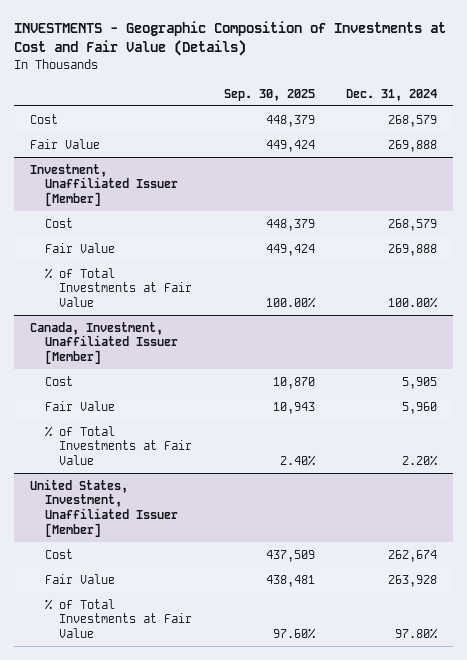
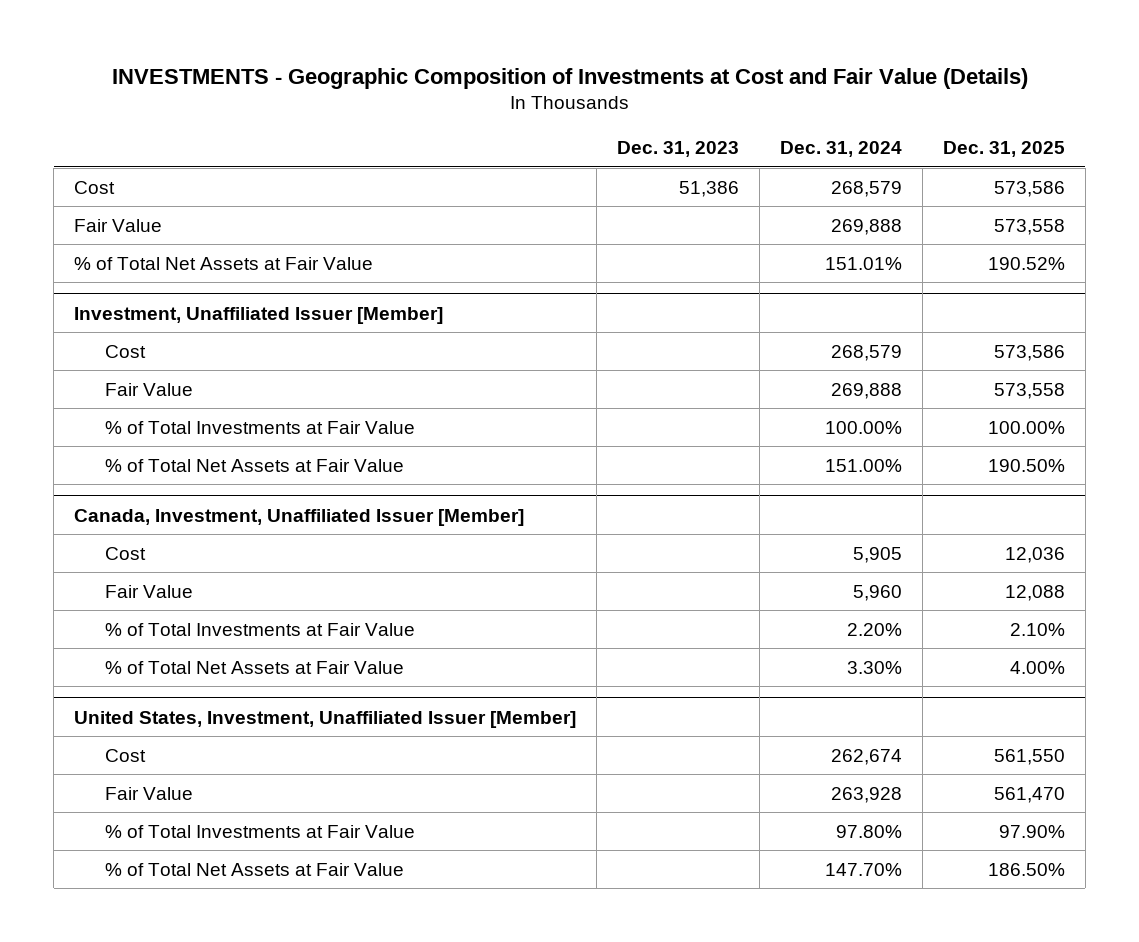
- | Sep. 30, 2025 | Dec. 31, 2024
+ | Dec. 31, 2023 | Dec. 31, 2024 | Dec. 31, 2025
+ % of Total Net Assets at Fair Value | | 151.01% | 190.52%
@ Investment, Unaffiliated Issuer [Member]
+ % of Total Net Assets at Fair Value | | 151.00% | 190.50%
@ Canada, Investment, Unaffiliated Issuer [Member]
+ % of Total Net Assets at Fair Value | | 3.30% | 4.00%
@ United States, Investment, Unaffiliated Issuer [Member]
+ % of Total Net Assets at Fair Value | | 147.70% | 186.50%

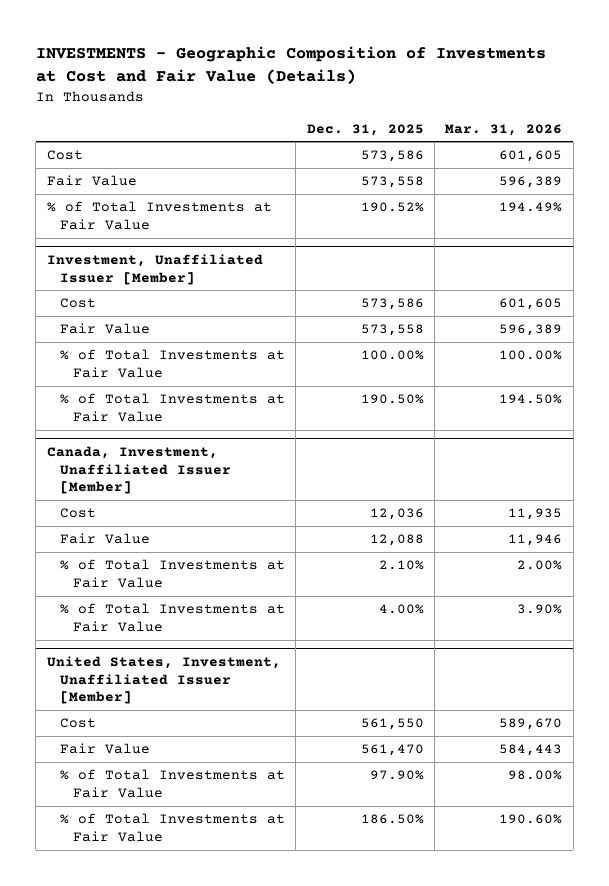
- | Dec. 31, 2023 | Dec. 31, 2024 | Dec. 31, 2025
+ | Dec. 31, 2025 | Mar. 31, 2026
- % of Total Net Assets at Fair Value | | 151.01% | 190.52%
+ % of Total Investments at Fair Value | 190.52% | 194.49%
@ Investment, Unaffiliated Issuer [Member]
- % of Total Net Assets at Fair Value | | 151.00% | 190.50%
+ % of Total Investments at Fair Value | 190.50% | 194.50%
@ Canada, Investment, Unaffiliated Issuer [Member]
- % of Total Net Assets at Fair Value | | 3.30% | 4.00%
+ % of Total Investments at Fair Value | 4.00% | 3.90%
@ United States, Investment, Unaffiliated Issuer [Member]
- % of Total Net Assets at Fair Value | | 147.70% | 186.50%
+ % of Total Investments at Fair Value | 186.50% | 190.60%

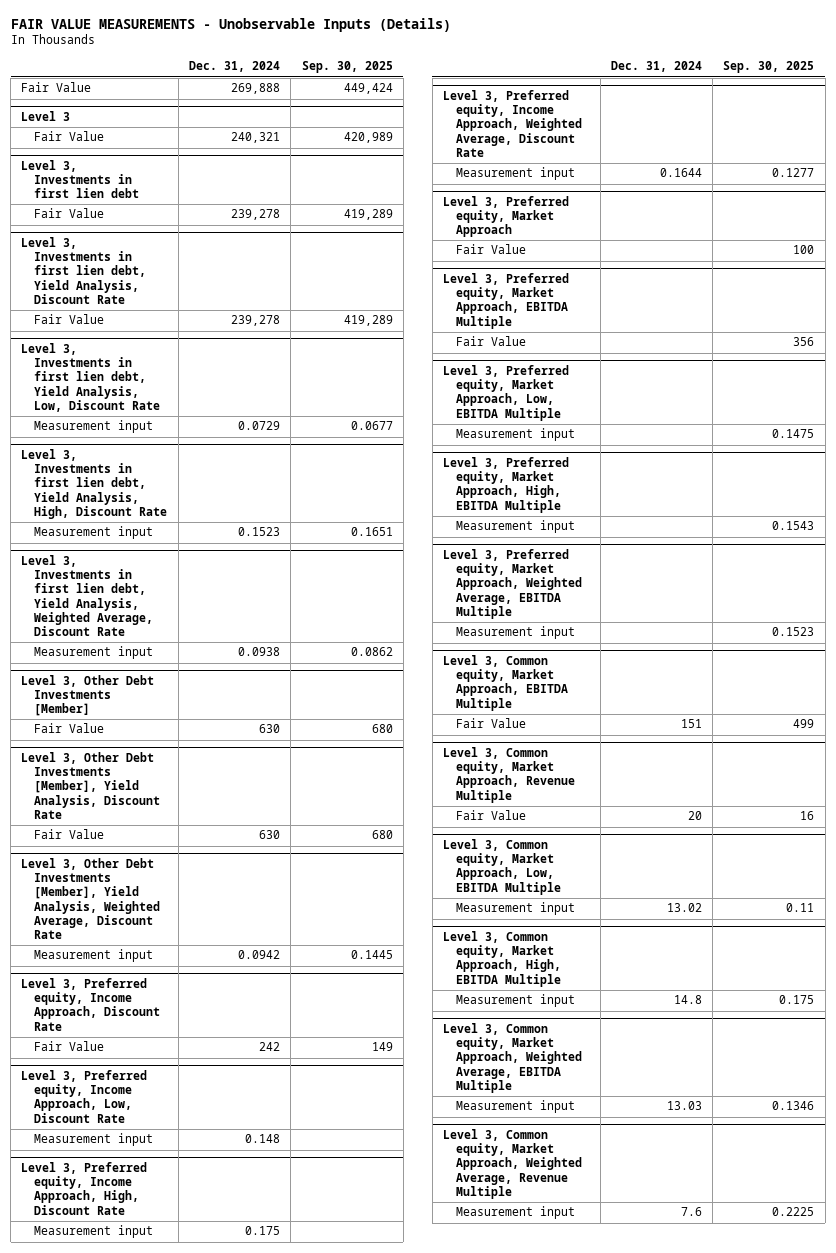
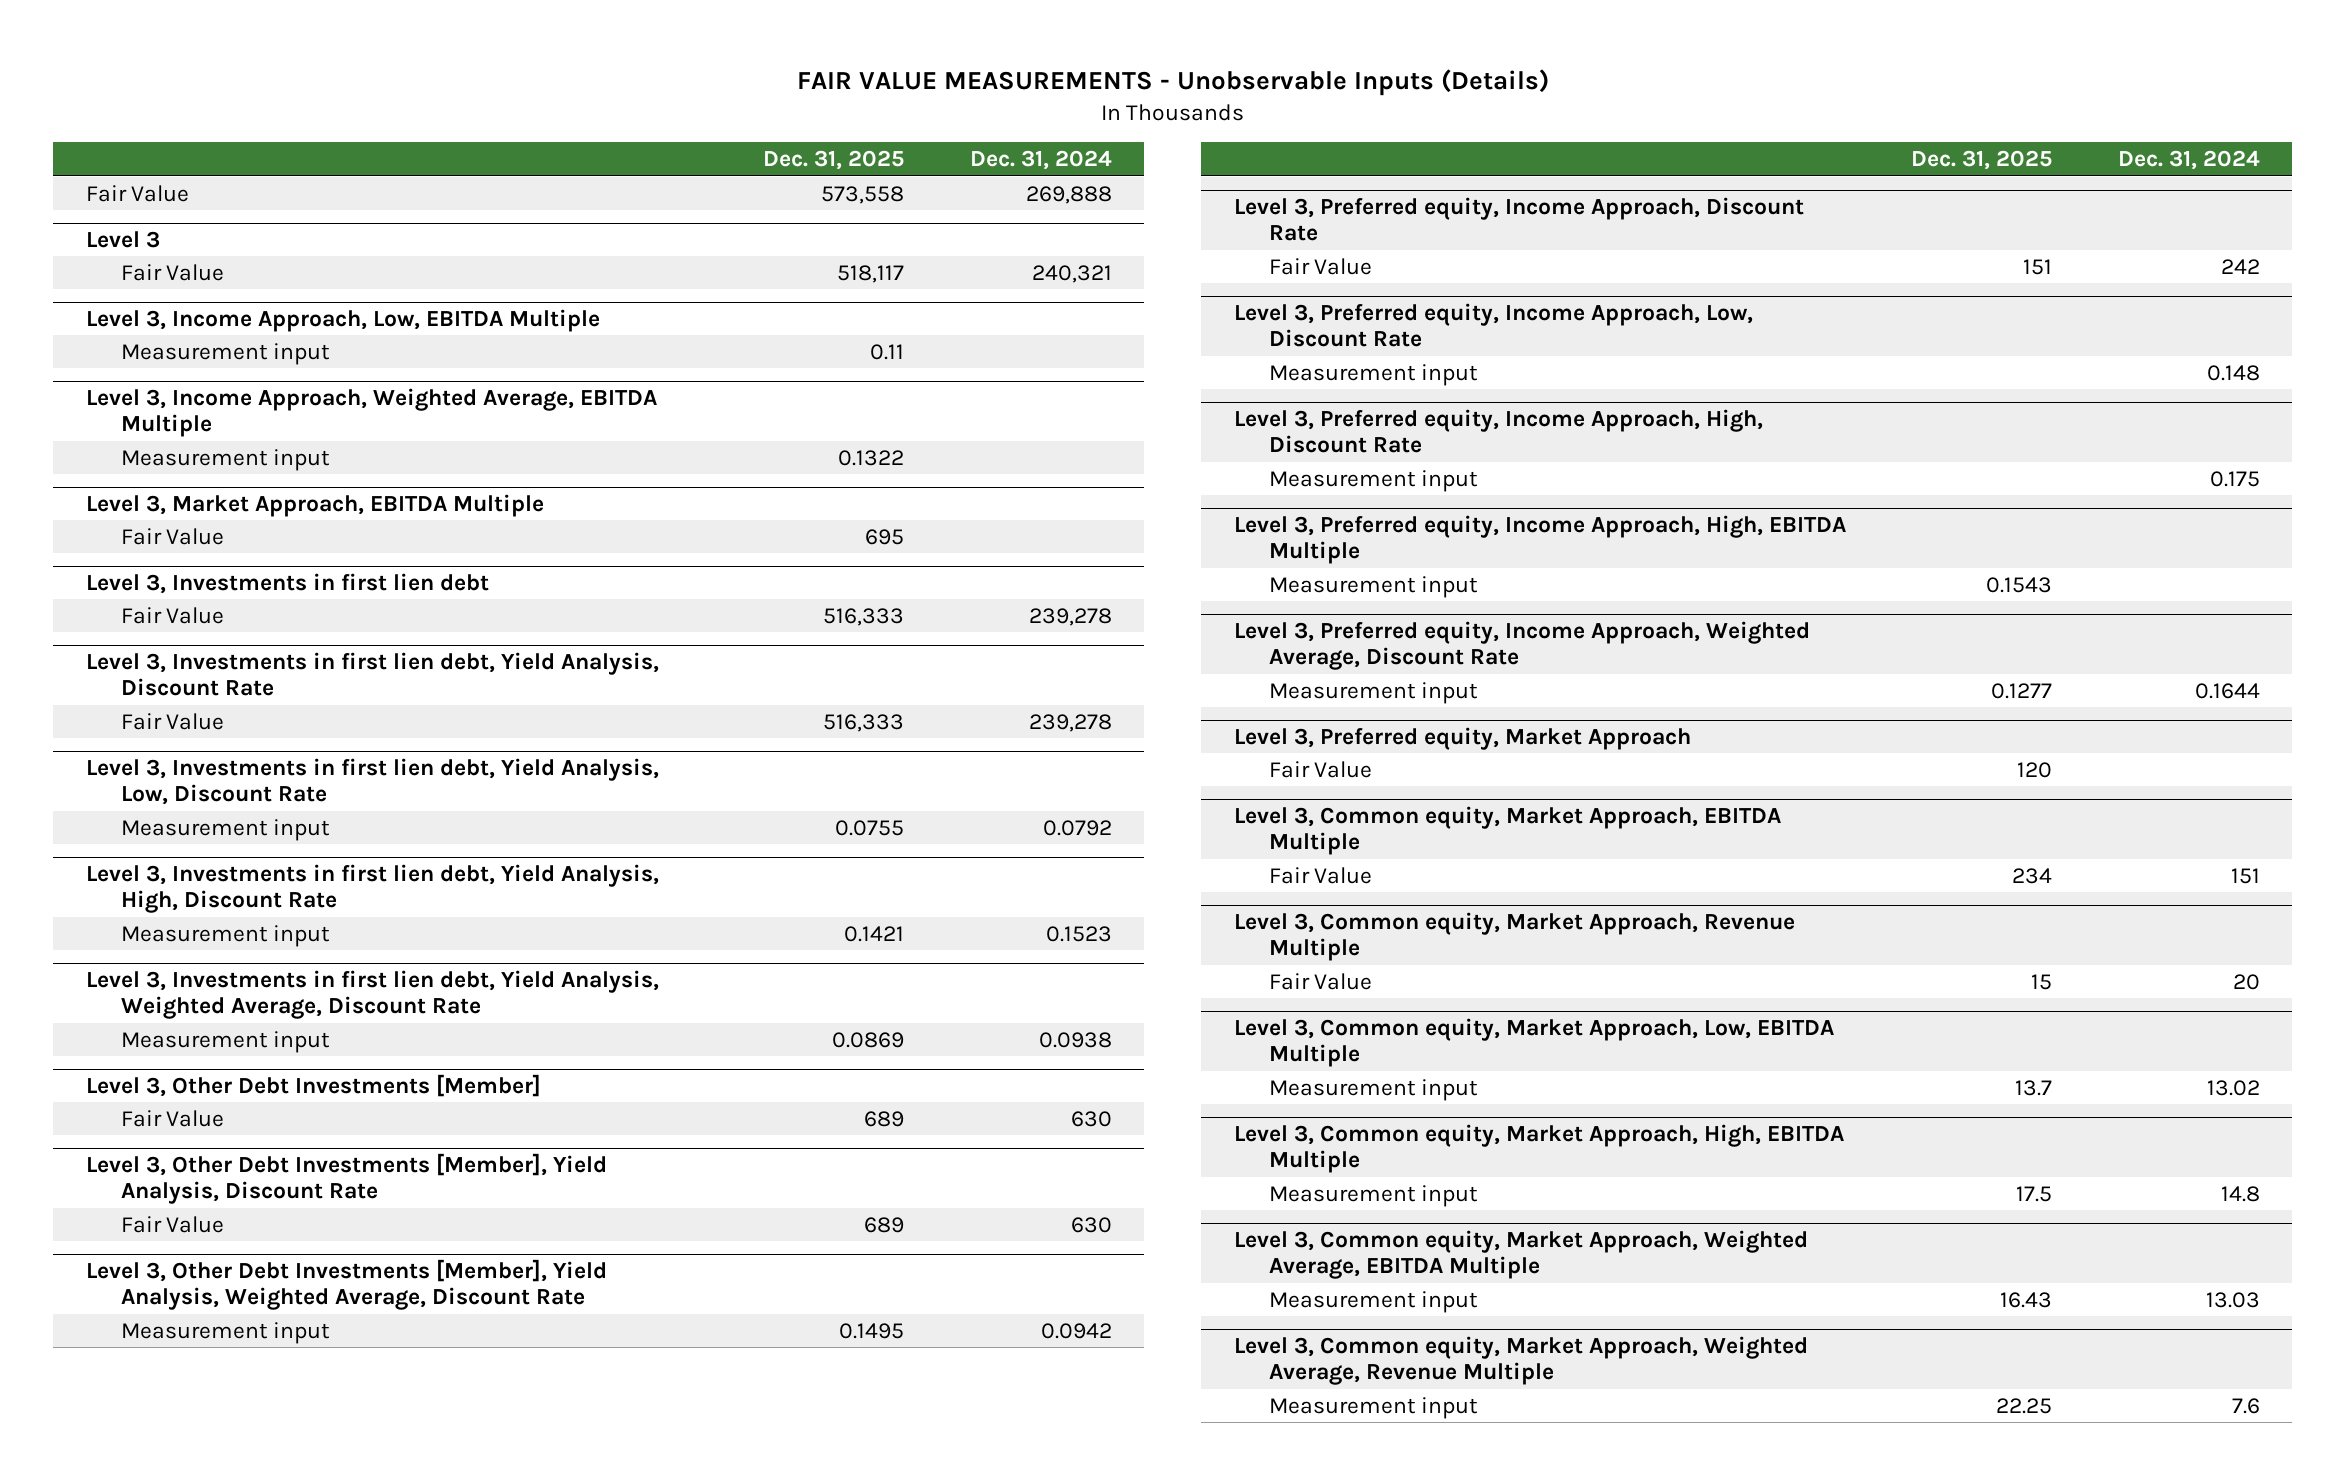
- | Dec. 31, 2024 | Sep. 30, 2025
+ | Dec. 31, 2025 | Dec. 31, 2024
+ Level 3, Income Approach, Low, EBITDA Multiple
+ Measurement input | 0.11 |
+ Level 3, Income Approach, Weighted Average, EBITDA Multiple
+ Measurement input | 0.1322 |
+ Level 3, Market Approach, EBITDA Multiple
+ Fair Value | 695 |
@ Level 3, Investments in first lien debt, Yield Analysis, Low, Discount Rate
- Measurement input | 0.0729 | 0.0677
+ Measurement input | 0.0755 | 0.0792
+ Level 3, Preferred equity, Income Approach, High, EBITDA Multiple
+ Measurement input | 0.1543 |
- Level 3, Preferred equity, Market Approach, EBITDA Multiple
- Fair Value | | 356
- Level 3, Preferred equity, Market Approach, Low, EBITDA Multiple
- Measurement input | | 0.1475
- Level 3, Preferred equity, Market Approach, High, EBITDA Multiple
- Measurement input | | 0.1543
- Level 3, Preferred equity, Market Approach, Weighted Average, EBITDA Multiple
- Measurement input | | 0.1523

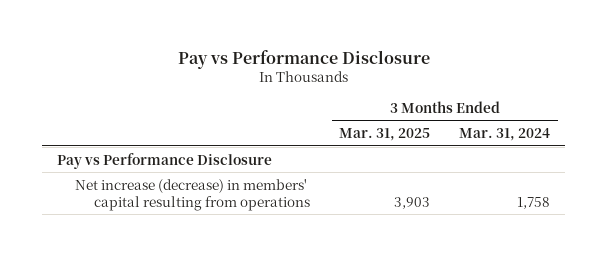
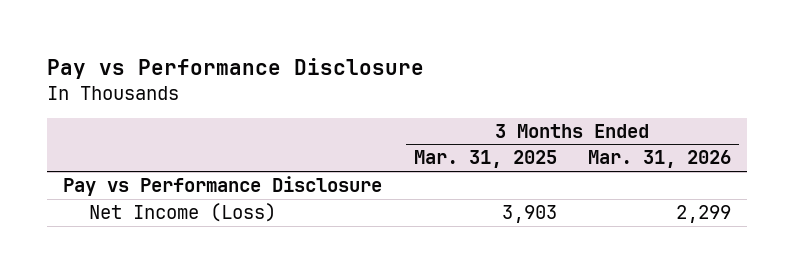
- | 3 Months Ended Mar. 31, 2025 | 3 Months Ended Mar. 31, 2024
+ | 3 Months Ended Mar. 31, 2025 | 3 Months Ended Mar. 31, 2026
- Net increase (decrease) in members' capital resulting from operations | 3,903 | 1,758
+ Net Income (Loss) | 3,903 | 2,299

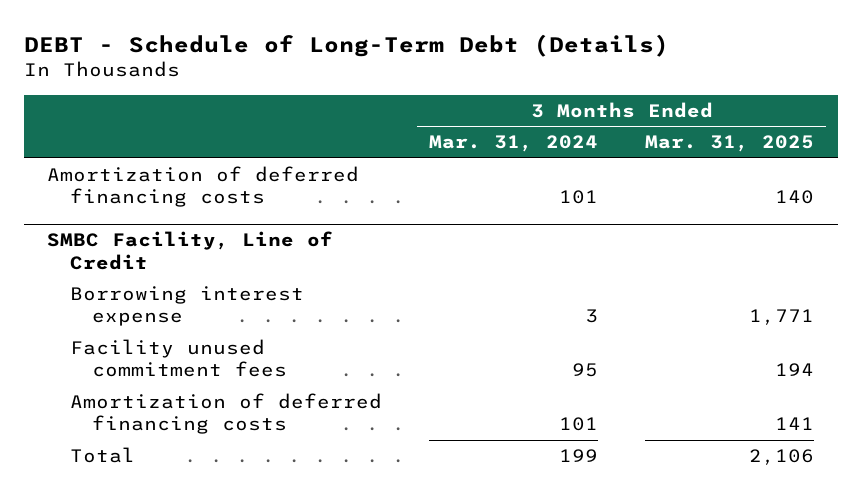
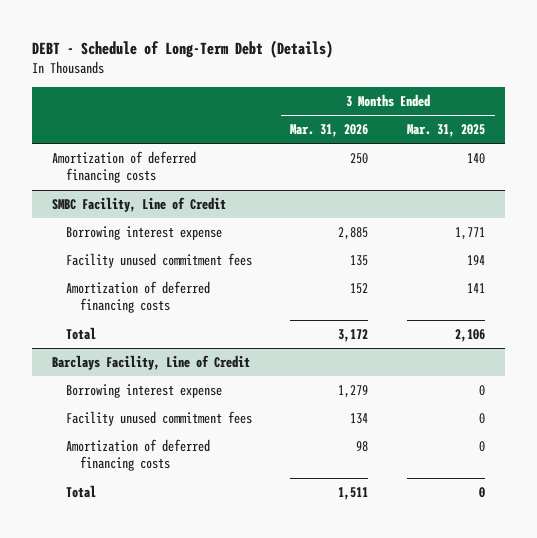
- | 3 Months Ended Mar. 31, 2024 | 3 Months Ended Mar. 31, 2025
+ | 3 Months Ended Mar. 31, 2026 | 3 Months Ended Mar. 31, 2025
+ Barclays Facility, Line of Credit
+ Borrowing interest expense | 1,279 | 0
+ Facility unused commitment fees | 134 | 0
+ Amortization of deferred financing costs | 98 | 0
+ Total | 1,511 | 0

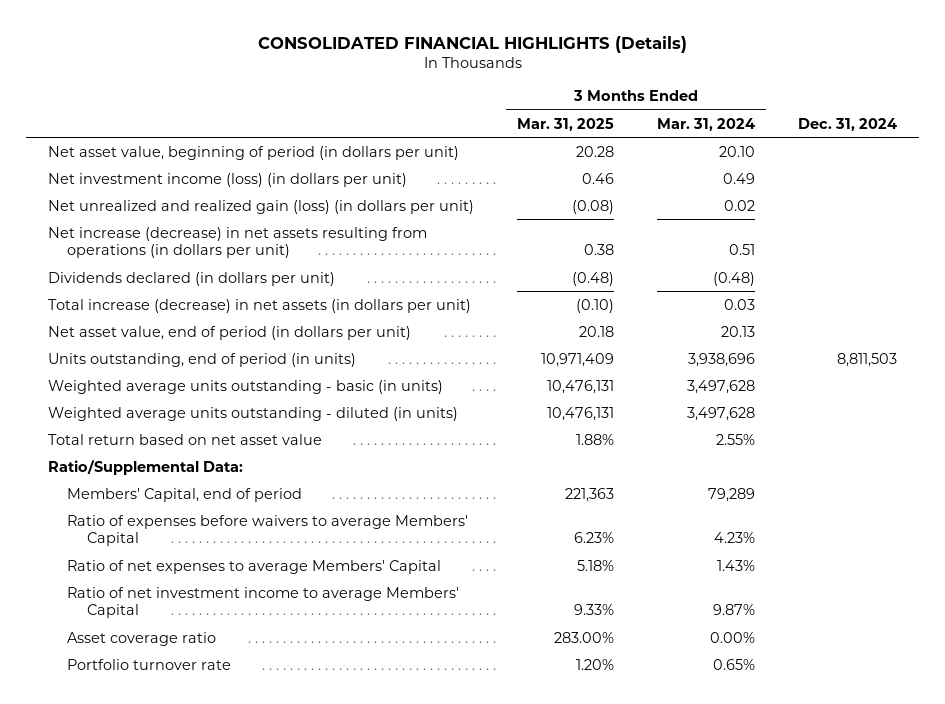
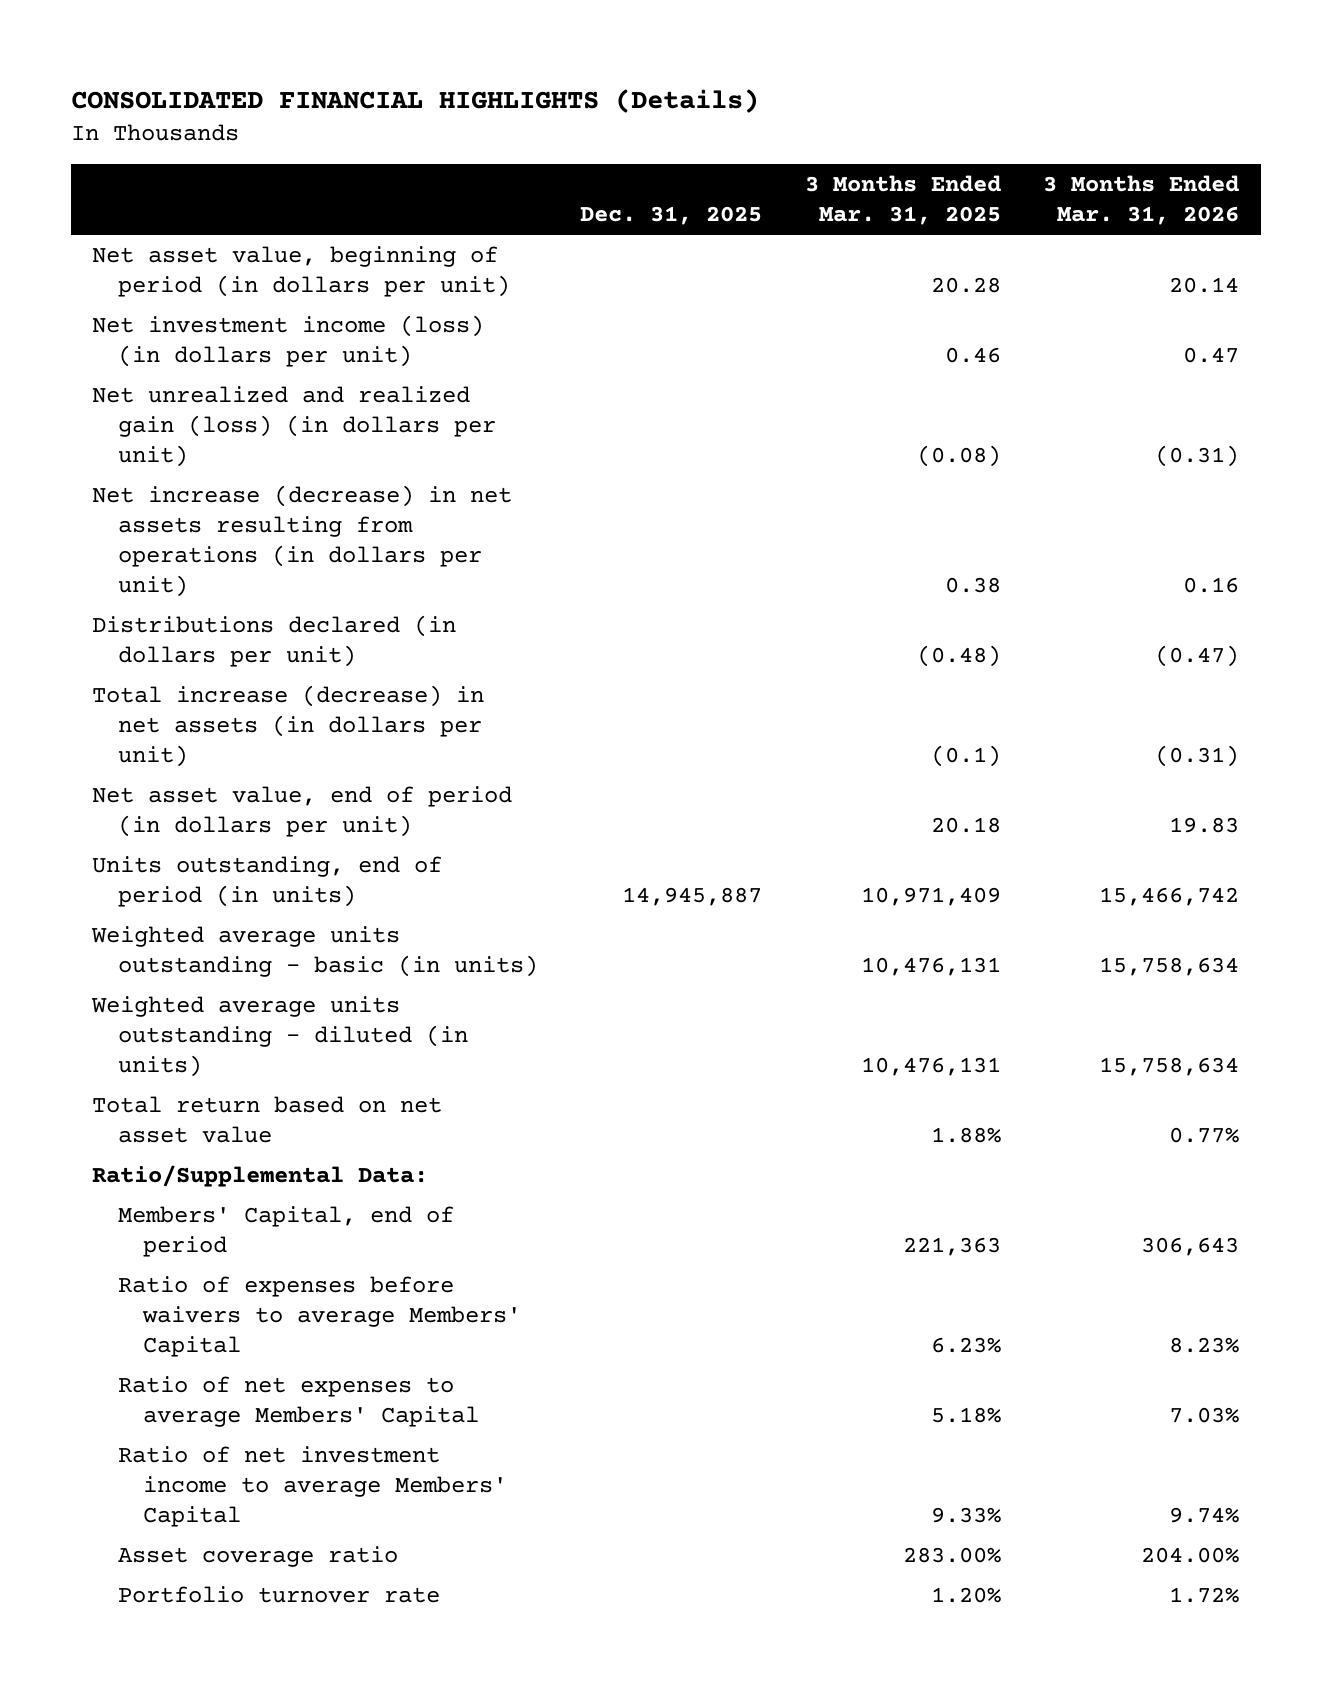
- | 3 Months Ended Mar. 31, 2025 | 3 Months Ended Mar. 31, 2024 | Dec. 31, 2024
+ | Dec. 31, 2025 | 3 Months Ended Mar. 31, 2025 | 3 Months Ended Mar. 31, 2026
- Dividends declared (in dollars per unit) | (0.48) | (0.48) |
- Total increase (decrease) in net assets (in dollars per unit) | (0.10) | 0.03 |
+ Distributions declared (in dollars per unit) | | (0.48) | (0.47)
+ Total increase (decrease) in net assets (in dollars per unit) | | (0.1) | (0.31)

